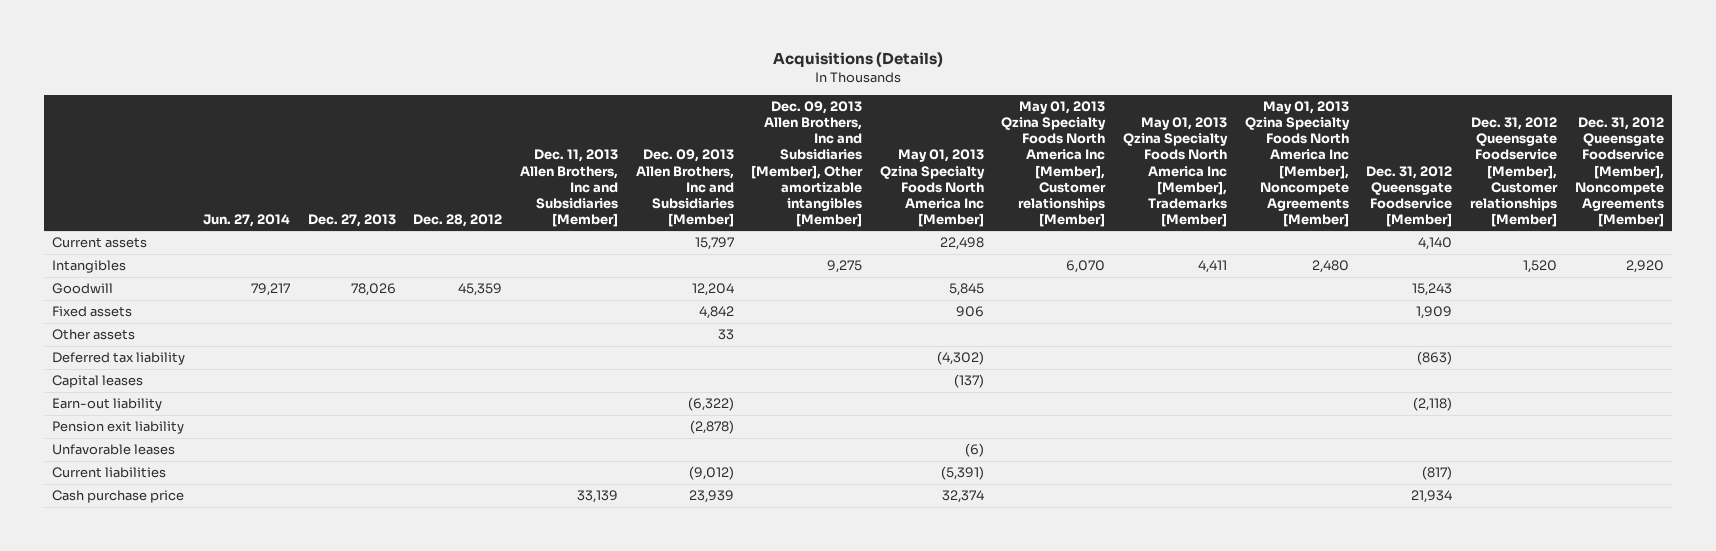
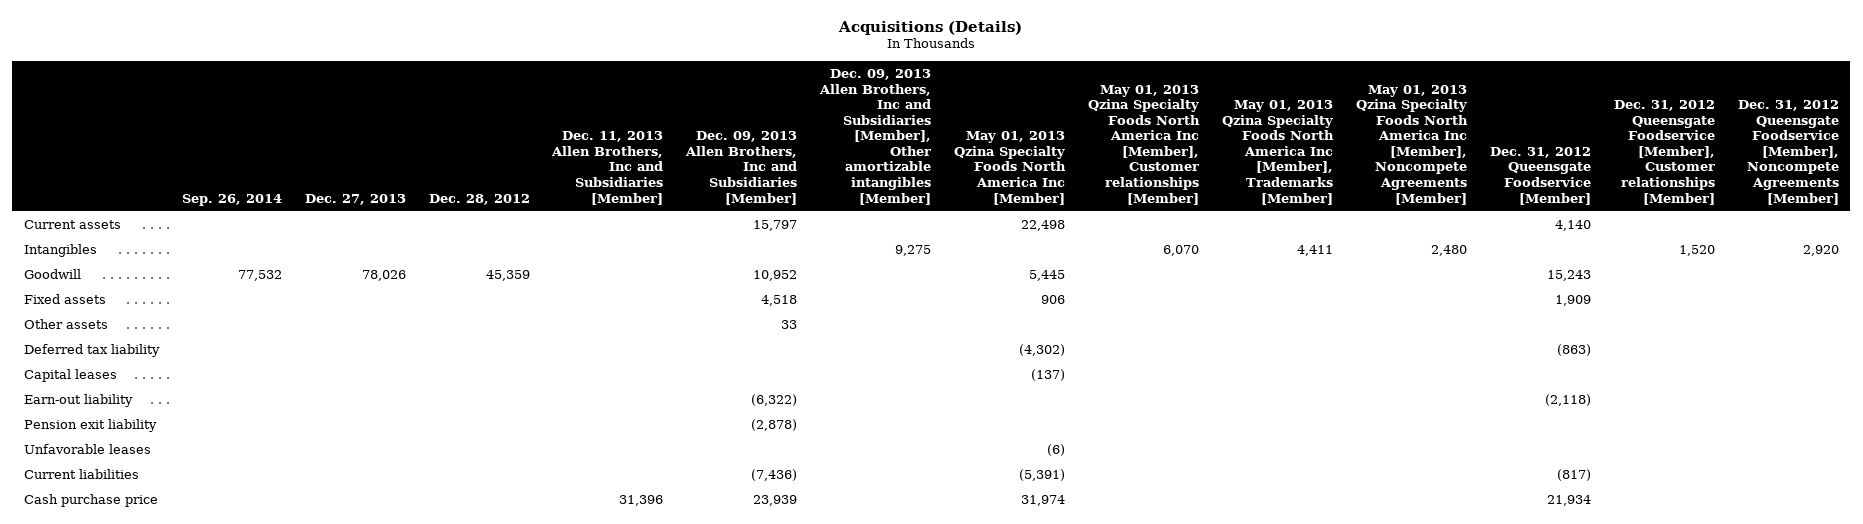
- | Jun. 27, 2014 | Dec. 27, 2013 | Dec. 28, 2012 | Dec. 11, 2013 Allen Brothers, Inc and Subsidiaries [Member] | Dec. 09, 2013 Allen Brothers, Inc and Subsidiaries [Member] | Dec. 09, 2013 Allen Brothers, Inc and Subsidiaries [Member], Other amortizable intangibles [Member] | May 01, 2013 Qzina Specialty Foods North America Inc [Member] | May 01, 2013 Qzina Specialty Foods North America Inc [Member], Customer relationships [Member] | May 01, 2013 Qzina Specialty Foods North America Inc [Member], Trademarks [Member] | May 01, 2013 Qzina Specialty Foods North America Inc [Member], Noncompete Agreements [Member] | Dec. 31, 2012 Queensgate Foodservice [Member] | Dec. 31, 2012 Queensgate Foodservice [Member], Customer relationships [Member] | Dec. 31, 2012 Queensgate Foodservice [Member], Noncompete Agreements [Member]
+ | Sep. 26, 2014 | Dec. 27, 2013 | Dec. 28, 2012 | Dec. 11, 2013 Allen Brothers, Inc and Subsidiaries [Member] | Dec. 09, 2013 Allen Brothers, Inc and Subsidiaries [Member] | Dec. 09, 2013 Allen Brothers, Inc and Subsidiaries [Member], Other amortizable intangibles [Member] | May 01, 2013 Qzina Specialty Foods North America Inc [Member] | May 01, 2013 Qzina Specialty Foods North America Inc [Member], Customer relationships [Member] | May 01, 2013 Qzina Specialty Foods North America Inc [Member], Trademarks [Member] | May 01, 2013 Qzina Specialty Foods North America Inc [Member], Noncompete Agreements [Member] | Dec. 31, 2012 Queensgate Foodservice [Member] | Dec. 31, 2012 Queensgate Foodservice [Member], Customer relationships [Member] | Dec. 31, 2012 Queensgate Foodservice [Member], Noncompete Agreements [Member]
- Goodwill | 79,217 | 78,026 | 45,359 | | 12,204 | | 5,845 | | | | 15,243 | |
- Fixed assets | | | | | 4,842 | | 906 | | | | 1,909 | |
+ Goodwill | 77,532 | 78,026 | 45,359 | | 10,952 | | 5,445 | | | | 15,243 | |
+ Fixed assets | | | | | 4,518 | | 906 | | | | 1,909 | |
- Current liabilities | | | | | (9,012) | | (5,391) | | | | (817) | |
- Cash purchase price | | | | 33,139 | 23,939 | | 32,374 | | | | 21,934 | |
+ Current liabilities | | | | | (7,436) | | (5,391) | | | | (817) | |
+ Cash purchase price | | | | 31,396 | 23,939 | | 31,974 | | | | 21,934 | |

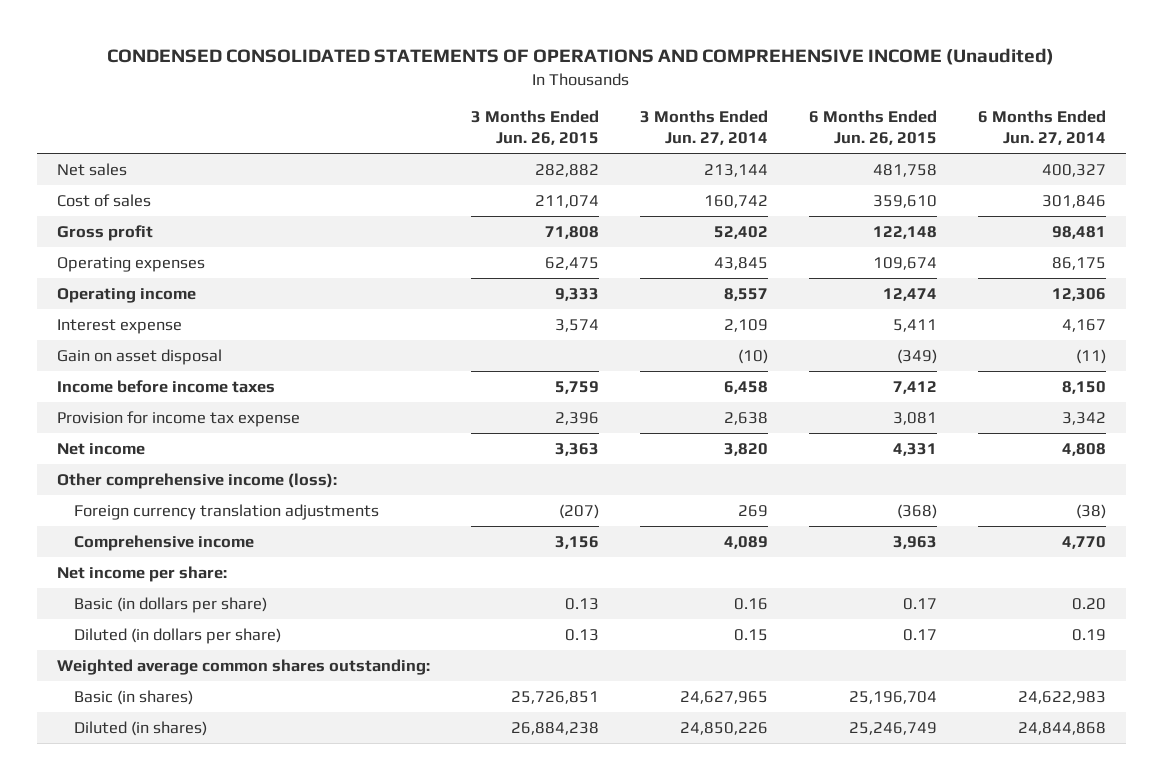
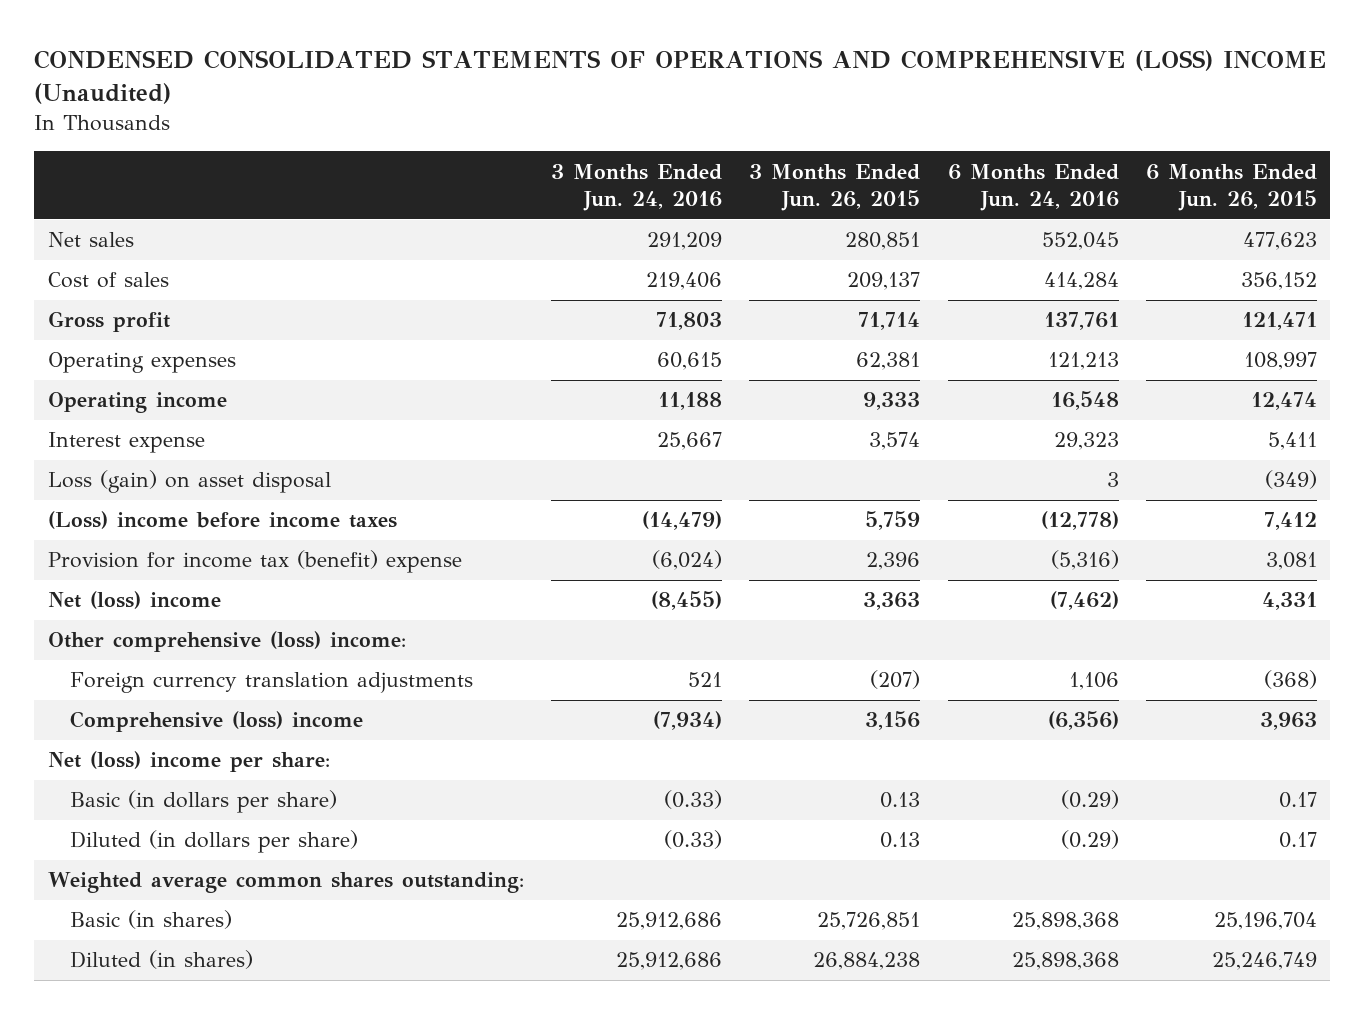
- CONDENSED CONSOLIDATED STATEMENTS OF OPERATIONS AND COMPREHENSIVE INCOME (Unaudited)
+ CONDENSED CONSOLIDATED STATEMENTS OF OPERATIONS AND COMPREHENSIVE (LOSS) INCOME (Unaudited)
- | 3 Months Ended Jun. 26, 2015 | 3 Months Ended Jun. 27, 2014 | 6 Months Ended Jun. 26, 2015 | 6 Months Ended Jun. 27, 2014
+ | 3 Months Ended Jun. 24, 2016 | 3 Months Ended Jun. 26, 2015 | 6 Months Ended Jun. 24, 2016 | 6 Months Ended Jun. 26, 2015
- Net sales | 282,882 | 213,144 | 481,758 | 400,327
- Cost of sales | 211,074 | 160,742 | 359,610 | 301,846
- Gross profit | 71,808 | 52,402 | 122,148 | 98,481
- Operating expenses | 62,475 | 43,845 | 109,674 | 86,175
+ Net sales | 291,209 | 280,851 | 552,045 | 477,623
+ Cost of sales | 219,406 | 209,137 | 414,284 | 356,152
+ Gross profit | 71,803 | 71,714 | 137,761 | 121,471
+ Operating expenses | 60,615 | 62,381 | 121,213 | 108,997
- Gain on asset disposal | | (10) | (349) | (11)
- Income before income taxes | 5,759 | 6,458 | 7,412 | 8,150
- Provision for income tax expense | 2,396 | 2,638 | 3,081 | 3,342
- Net income | 3,363 | 3,820 | 4,331 | 4,808
- Other comprehensive income (loss):
+ Loss (gain) on asset disposal | | | 3 | (349)
+ (Loss) income before income taxes | (14,479) | 5,759 | (12,778) | 7,412
+ Provision for income tax (benefit) expense | (6,024) | 2,396 | (5,316) | 3,081
+ Net (loss) income | (8,455) | 3,363 | (7,462) | 4,331
+ Other comprehensive (loss) income:
- Comprehensive income | 3,156 | 4,089 | 3,963 | 4,770
- Net income per share:
+ Comprehensive (loss) income | (7,934) | 3,156 | (6,356) | 3,963
+ Net (loss) income per share:

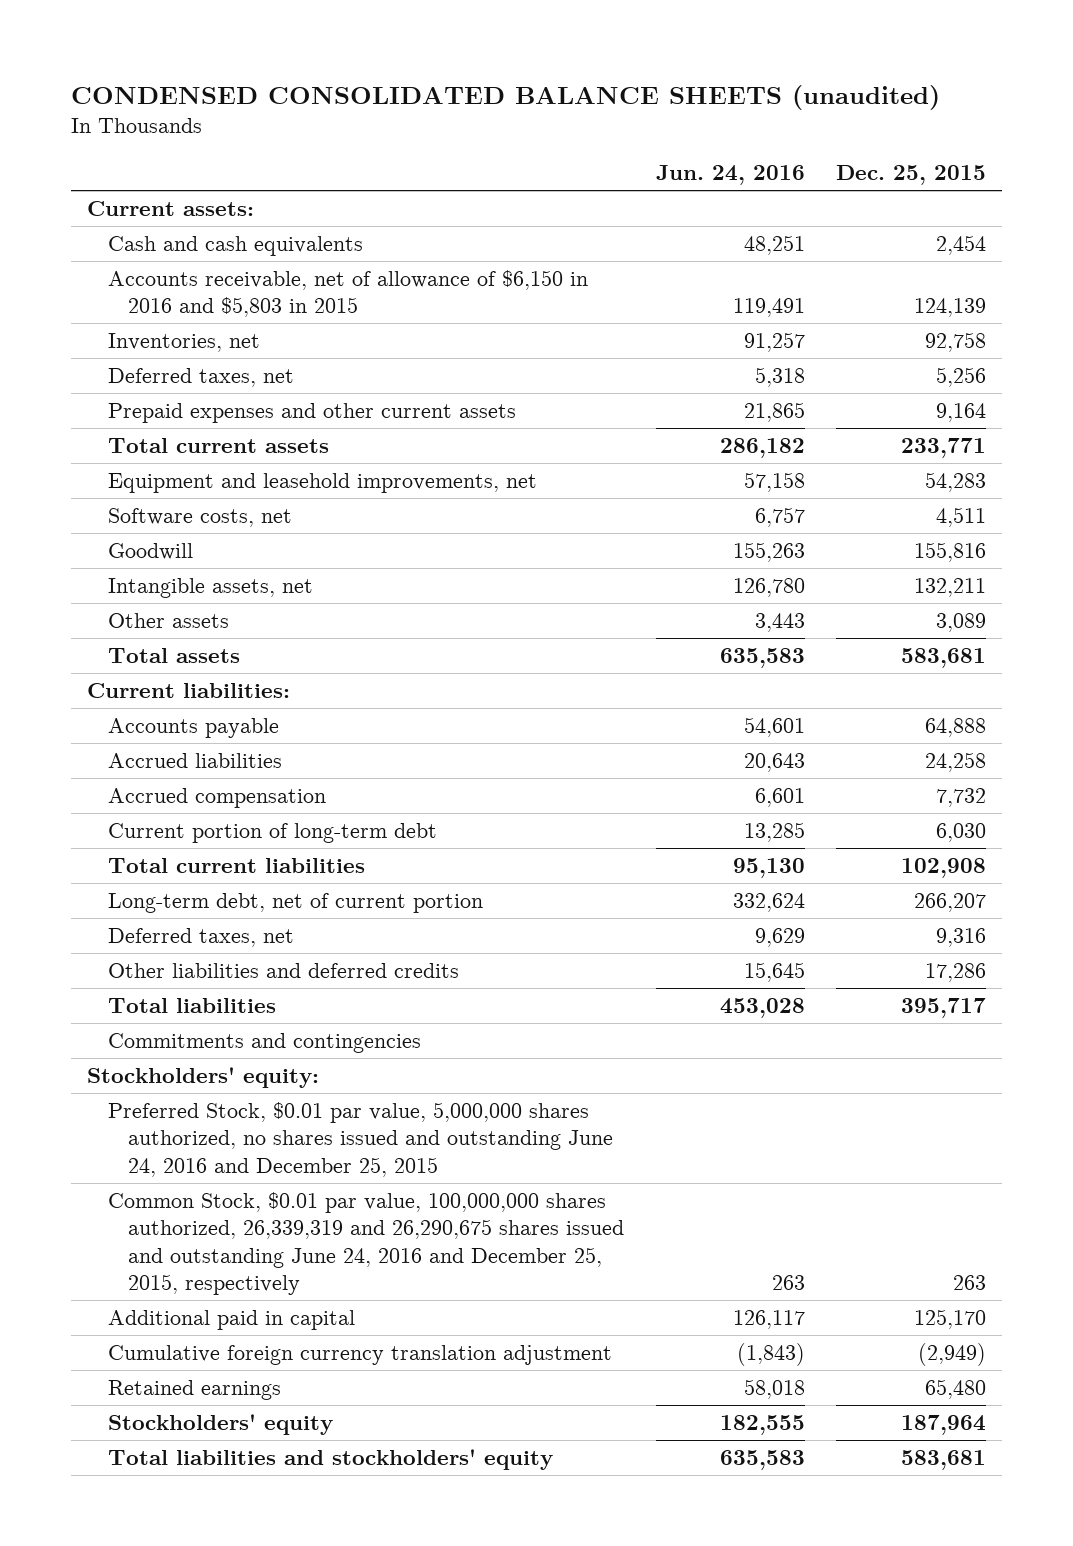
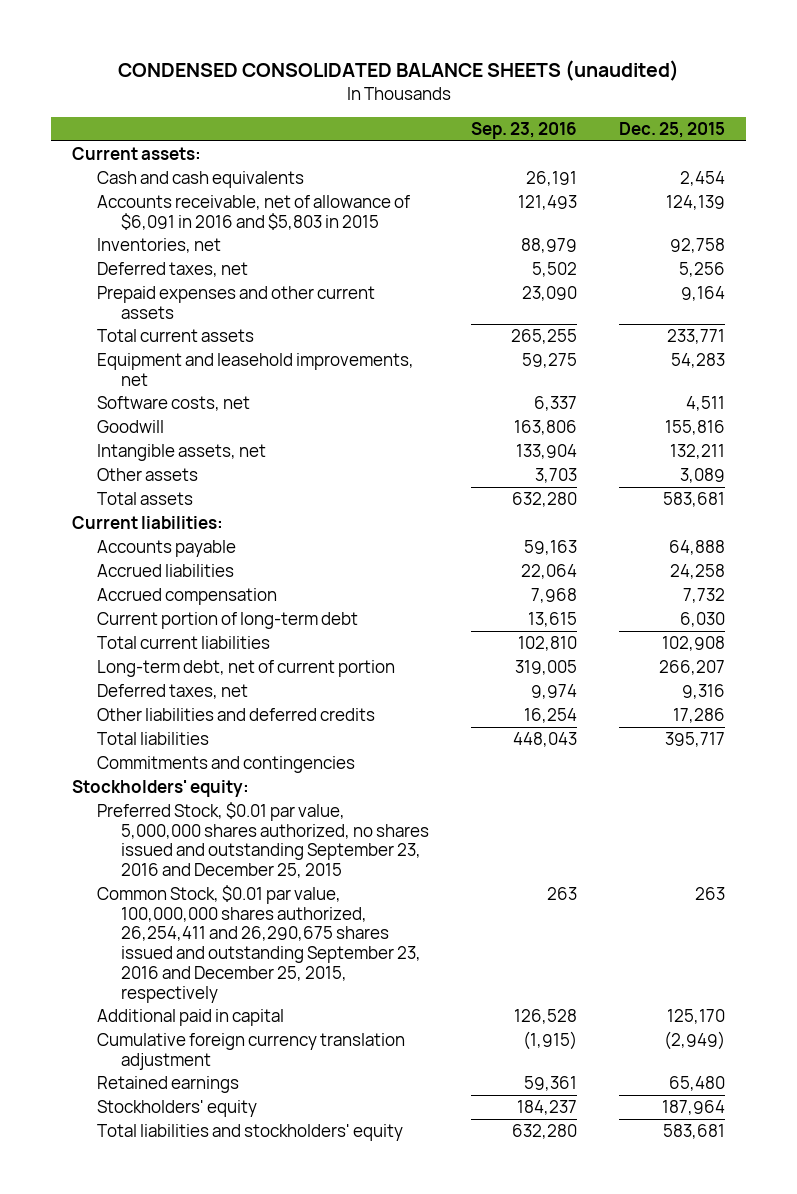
- | Jun. 24, 2016 | Dec. 25, 2015
+ | Sep. 23, 2016 | Dec. 25, 2015
- Accounts receivable, net of allowance of $6,150 in 2016 and $5,803 in 2015 | 119,491 | 124,139
+ Accounts receivable, net of allowance of $6,091 in 2016 and $5,803 in 2015 | 121,493 | 124,139
- Preferred Stock, $0.01 par value, 5,000,000 shares authorized, no shares issued and outstanding June 24, 2016 and December 25, 2015
- Common Stock, $0.01 par value, 100,000,000 shares authorized, 26,339,319 and 26,290,675 shares issued and outstanding June 24, 2016 and December 25, 2015, respectively | 263 | 263
+ Preferred Stock, $0.01 par value, 5,000,000 shares authorized, no shares issued and outstanding September 23, 2016 and December 25, 2015
+ Common Stock, $0.01 par value, 100,000,000 shares authorized, 26,254,411 and 26,290,675 shares issued and outstanding September 23, 2016 and December 25, 2015, respectively | 263 | 263

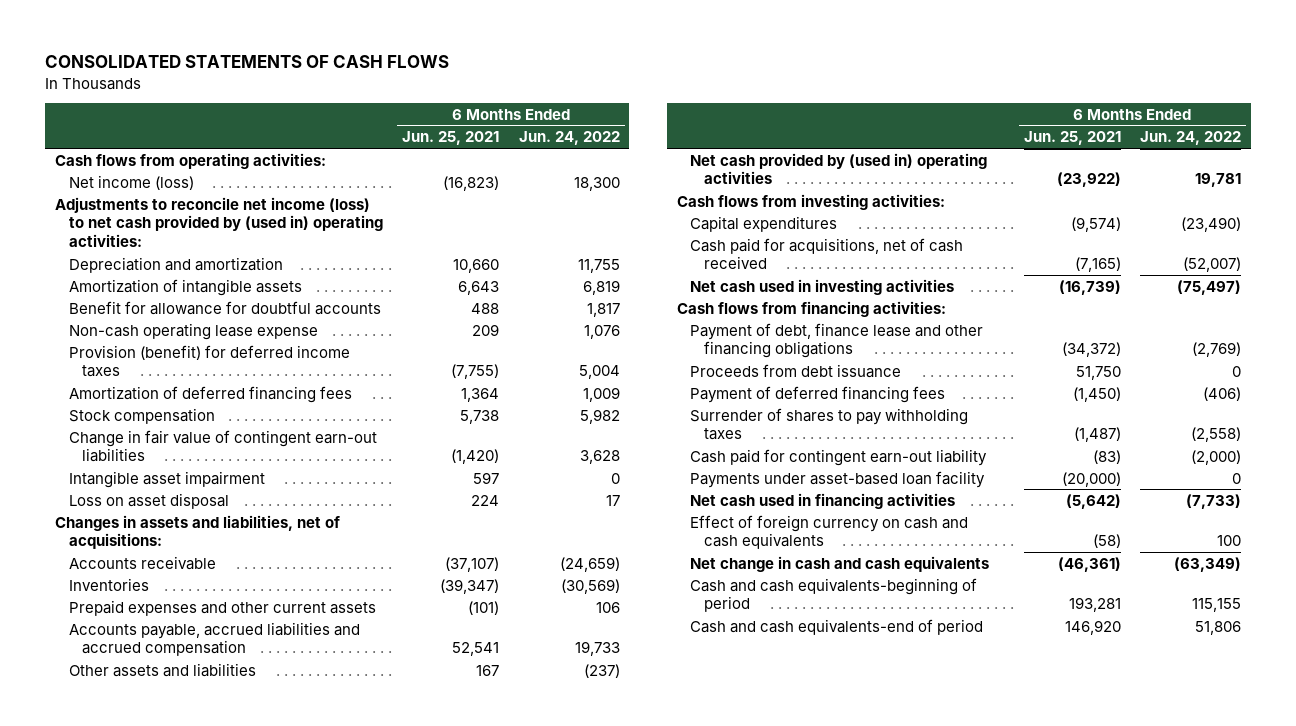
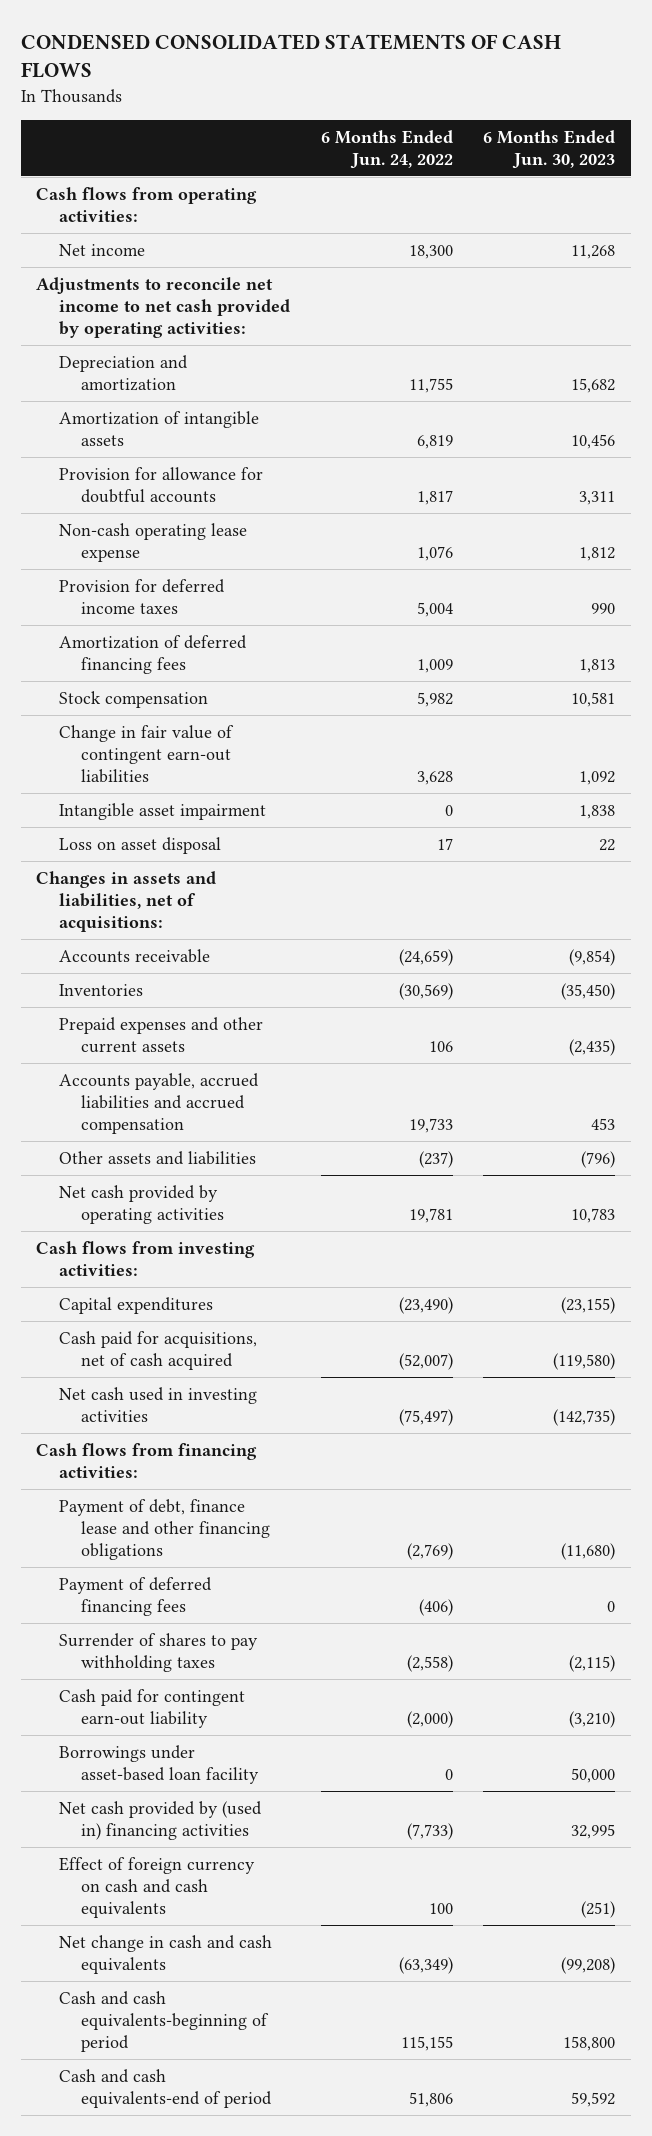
- CONSOLIDATED STATEMENTS OF CASH FLOWS
+ CONDENSED CONSOLIDATED STATEMENTS OF CASH FLOWS
- | 6 Months Ended Jun. 25, 2021 | 6 Months Ended Jun. 24, 2022
+ | 6 Months Ended Jun. 24, 2022 | 6 Months Ended Jun. 30, 2023
- Net income (loss) | (16,823) | 18,300
- Adjustments to reconcile net income (loss) to net cash provided by (used in) operating activities:
+ Net income | 18,300 | 11,268
+ Adjustments to reconcile net income to net cash provided by operating activities:
- Benefit for allowance for doubtful accounts | 488 | 1,817
+ Provision for allowance for doubtful accounts | 1,817 | 3,311
- Provision (benefit) for deferred income taxes | (7,755) | 5,004
+ Provision for deferred income taxes | 5,004 | 990
- Net cash provided by (used in) operating activities | (23,922) | 19,781
+ Net cash provided by operating activities | 19,781 | 10,783
- Cash paid for acquisitions, net of cash received | (7,165) | (52,007)
+ Cash paid for acquisitions, net of cash acquired | (52,007) | (119,580)
- Proceeds from debt issuance | 51,750 | 0
- Payments under asset-based loan facility | (20,000) | 0
- Net cash used in financing activities | (5,642) | (7,733)
+ Borrowings under asset-based loan facility | 0 | 50,000
+ Net cash provided by (used in) financing activities | (7,733) | 32,995

